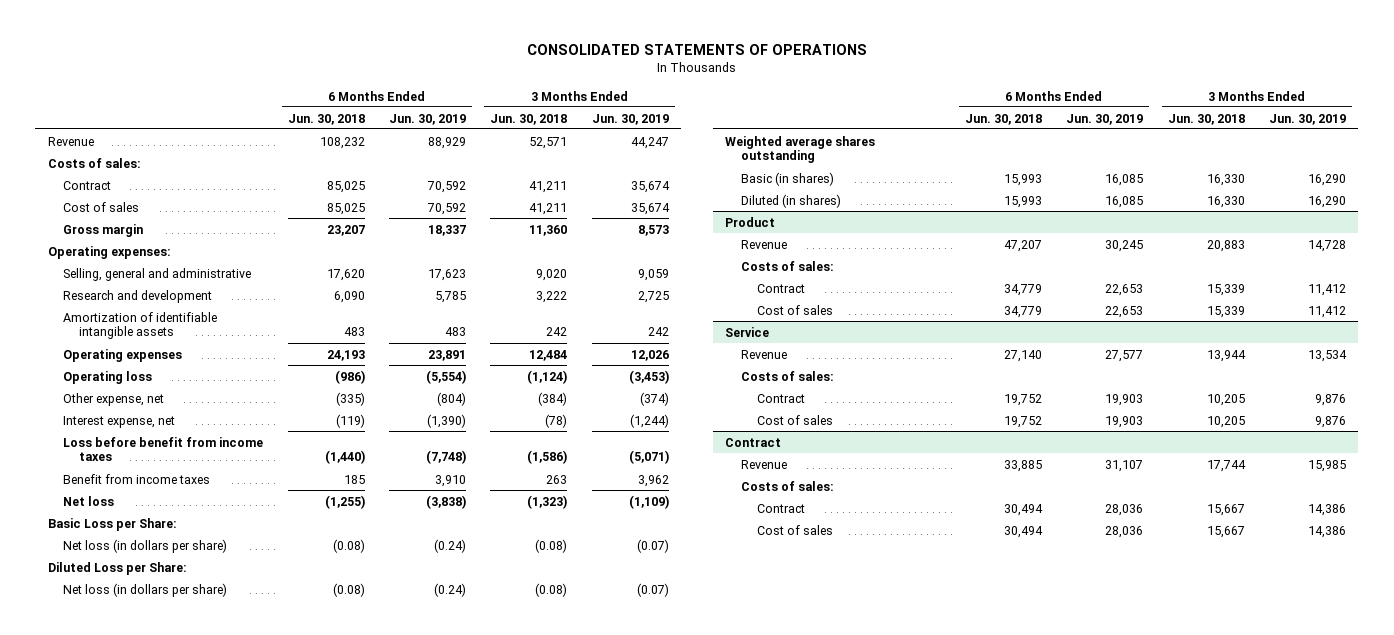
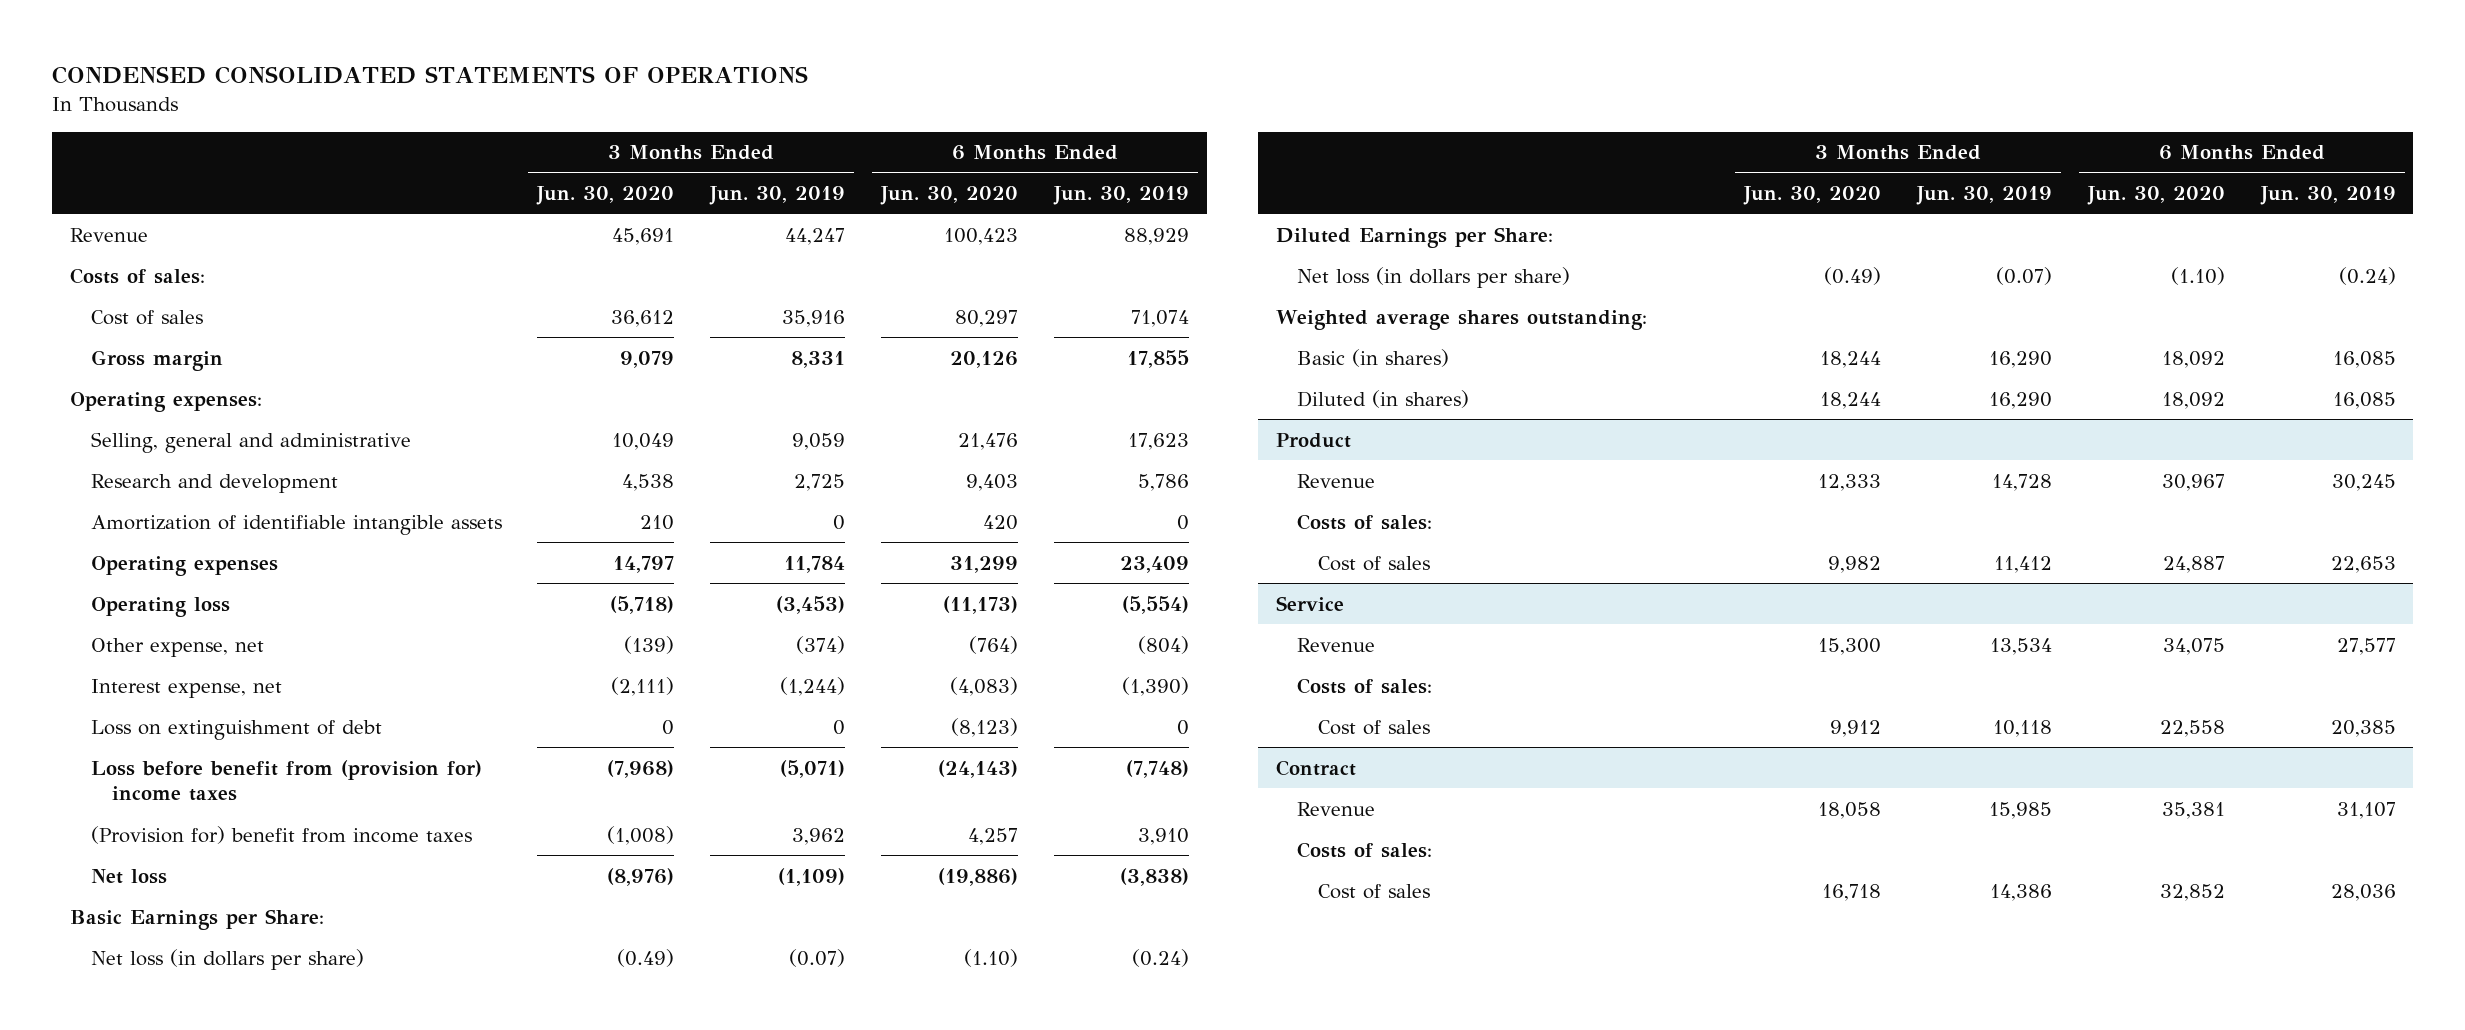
- CONSOLIDATED STATEMENTS OF OPERATIONS
+ CONDENSED CONSOLIDATED STATEMENTS OF OPERATIONS
- | 6 Months Ended Jun. 30, 2018 | 6 Months Ended Jun. 30, 2019 | 3 Months Ended Jun. 30, 2018 | 3 Months Ended Jun. 30, 2019
+ | 3 Months Ended Jun. 30, 2020 | 3 Months Ended Jun. 30, 2019 | 6 Months Ended Jun. 30, 2020 | 6 Months Ended Jun. 30, 2019
- Contract | 85,025 | 70,592 | 41,211 | 35,674
- Cost of sales | 85,025 | 70,592 | 41,211 | 35,674
- Gross margin | 23,207 | 18,337 | 11,360 | 8,573
+ Cost of sales | 36,612 | 35,916 | 80,297 | 71,074
+ Gross margin | 9,079 | 8,331 | 20,126 | 17,855
- Research and development | 6,090 | 5,785 | 3,222 | 2,725
- Amortization of identifiable intangible assets | 483 | 483 | 242 | 242
- Operating expenses | 24,193 | 23,891 | 12,484 | 12,026
+ Research and development | 4,538 | 2,725 | 9,403 | 5,786
+ Amortization of identifiable intangible assets | 210 | 0 | 420 | 0
+ Operating expenses | 14,797 | 11,784 | 31,299 | 23,409
- Loss before benefit from income taxes | (1,440) | (7,748) | (1,586) | (5,071)
- Benefit from income taxes | 185 | 3,910 | 263 | 3,962
+ Loss on extinguishment of debt | 0 | 0 | (8,123) | 0
+ Loss before benefit from (provision for) income taxes | (7,968) | (5,071) | (24,143) | (7,748)
+ (Provision for) benefit from income taxes | (1,008) | 3,962 | 4,257 | 3,910
- Basic Loss per Share:
+ Basic Earnings per Share:
- Diluted Loss per Share:
+ Diluted Earnings per Share:
- Weighted average shares outstanding
+ Weighted average shares outstanding:
@ Product
- Contract | 34,779 | 22,653 | 15,339 | 11,412
@ Service
- Contract | 19,752 | 19,903 | 10,205 | 9,876
- Cost of sales | 19,752 | 19,903 | 10,205 | 9,876
+ Cost of sales | 9,912 | 10,118 | 22,558 | 20,385
@ Contract
- Contract | 30,494 | 28,036 | 15,667 | 14,386

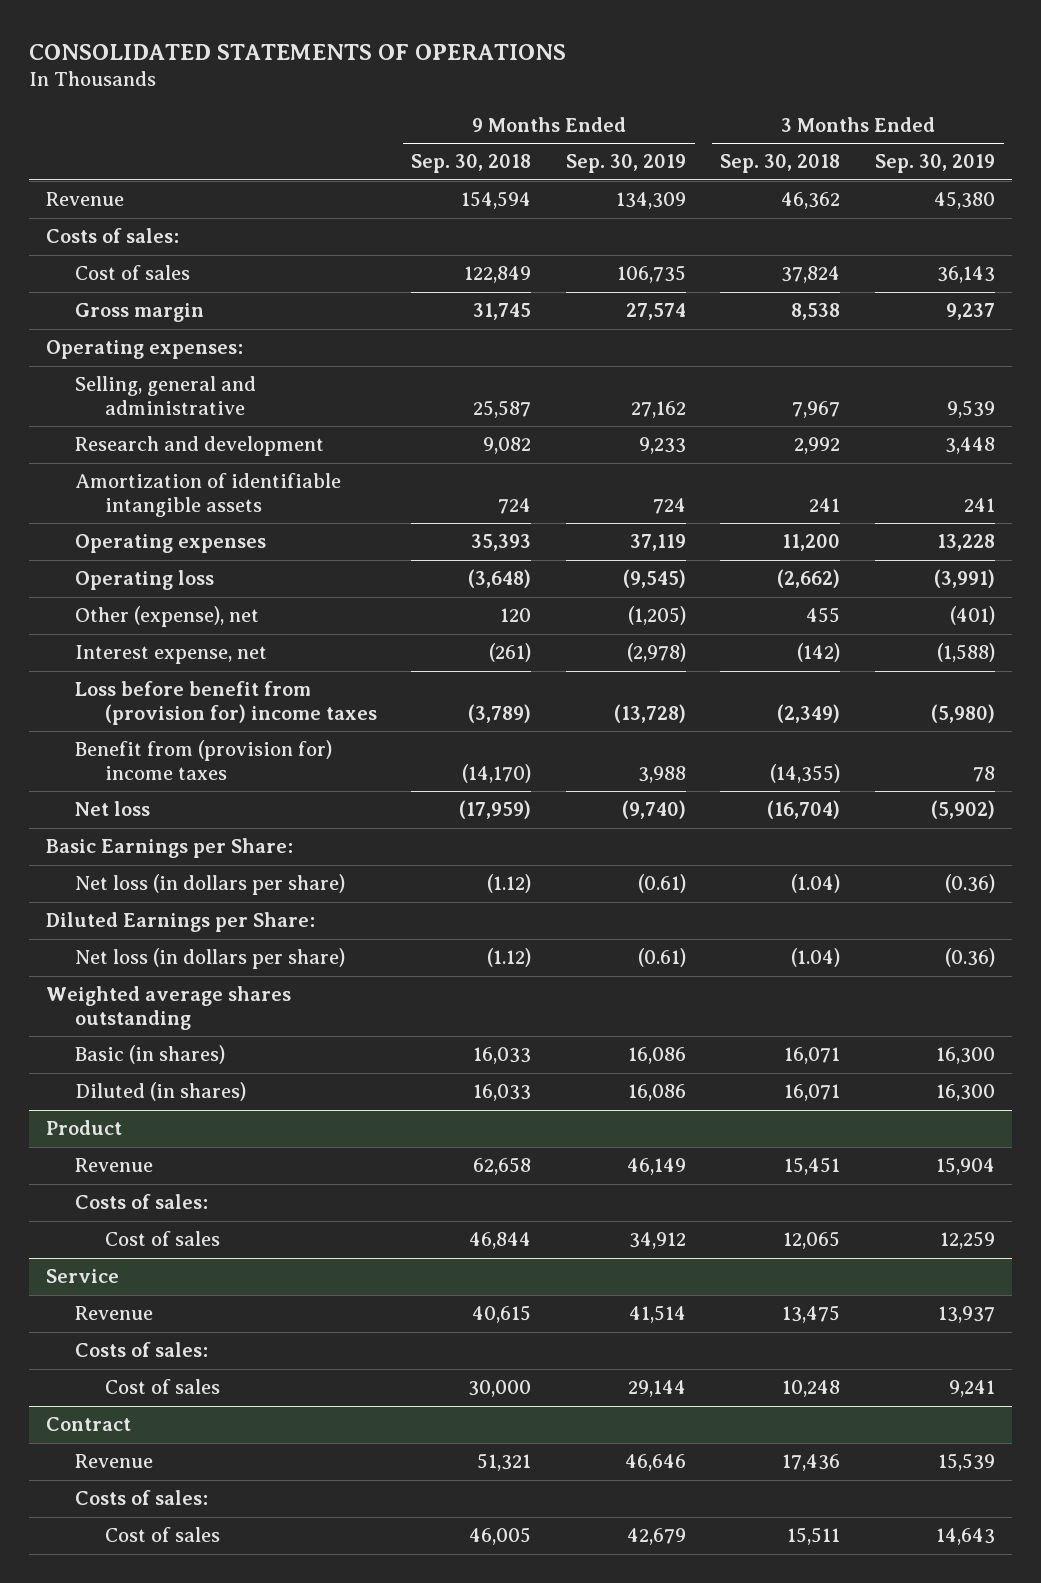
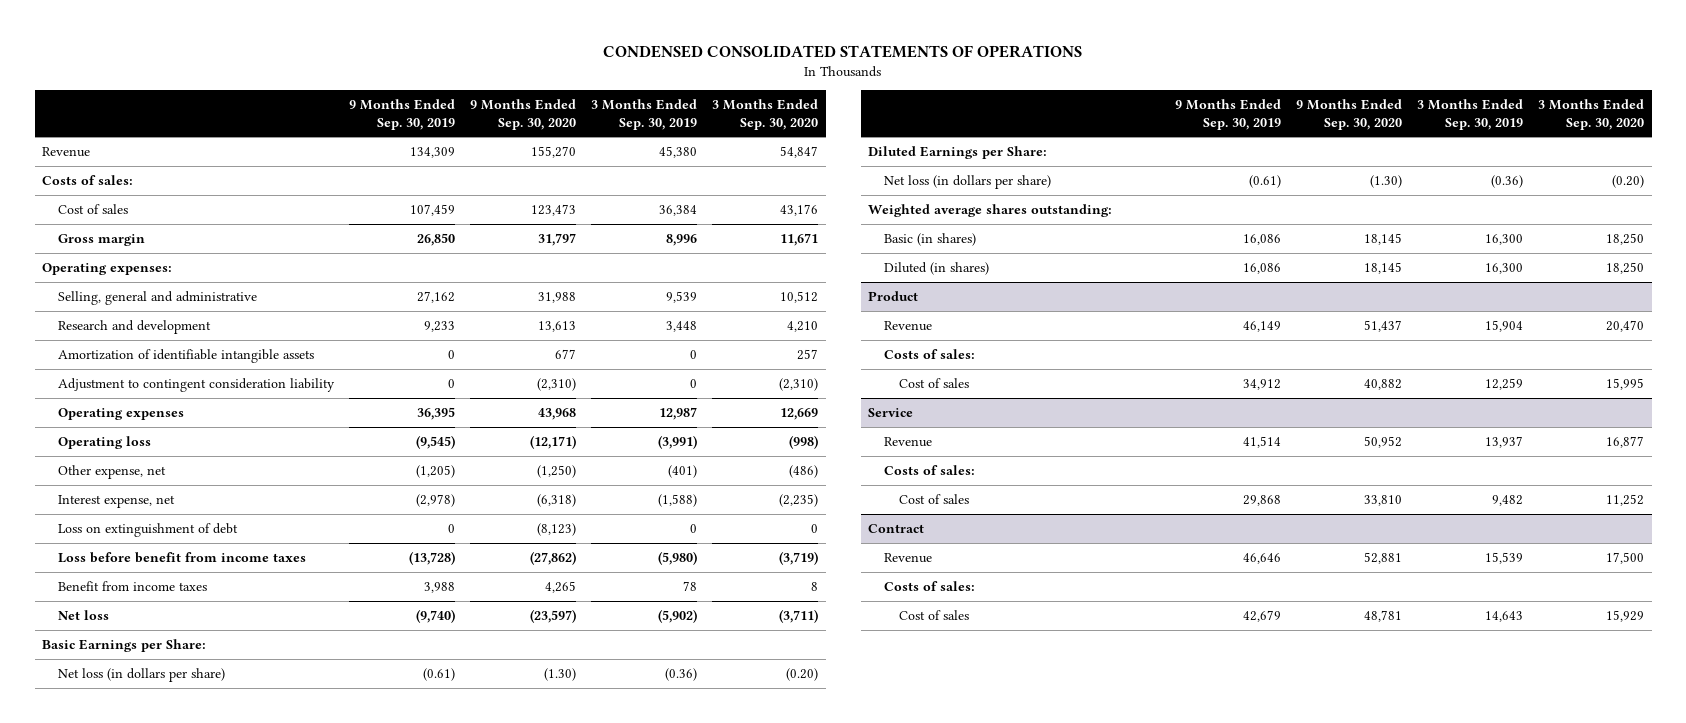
- CONSOLIDATED STATEMENTS OF OPERATIONS
+ CONDENSED CONSOLIDATED STATEMENTS OF OPERATIONS
- | 9 Months Ended Sep. 30, 2018 | 9 Months Ended Sep. 30, 2019 | 3 Months Ended Sep. 30, 2018 | 3 Months Ended Sep. 30, 2019
+ | 9 Months Ended Sep. 30, 2019 | 9 Months Ended Sep. 30, 2020 | 3 Months Ended Sep. 30, 2019 | 3 Months Ended Sep. 30, 2020
- Cost of sales | 122,849 | 106,735 | 37,824 | 36,143
- Gross margin | 31,745 | 27,574 | 8,538 | 9,237
+ Cost of sales | 107,459 | 123,473 | 36,384 | 43,176
+ Gross margin | 26,850 | 31,797 | 8,996 | 11,671
- Amortization of identifiable intangible assets | 724 | 724 | 241 | 241
- Operating expenses | 35,393 | 37,119 | 11,200 | 13,228
+ Amortization of identifiable intangible assets | 0 | 677 | 0 | 257
+ Adjustment to contingent consideration liability | 0 | (2,310) | 0 | (2,310)
+ Operating expenses | 36,395 | 43,968 | 12,987 | 12,669
- Other (expense), net | 120 | (1,205) | 455 | (401)
+ Other expense, net | (1,205) | (1,250) | (401) | (486)
- Loss before benefit from (provision for) income taxes | (3,789) | (13,728) | (2,349) | (5,980)
- Benefit from (provision for) income taxes | (14,170) | 3,988 | (14,355) | 78
+ Loss on extinguishment of debt | 0 | (8,123) | 0 | 0
+ Loss before benefit from income taxes | (13,728) | (27,862) | (5,980) | (3,719)
+ Benefit from income taxes | 3,988 | 4,265 | 78 | 8
- Weighted average shares outstanding
+ Weighted average shares outstanding:
@ Service
- Cost of sales | 30,000 | 29,144 | 10,248 | 9,241
+ Cost of sales | 29,868 | 33,810 | 9,482 | 11,252

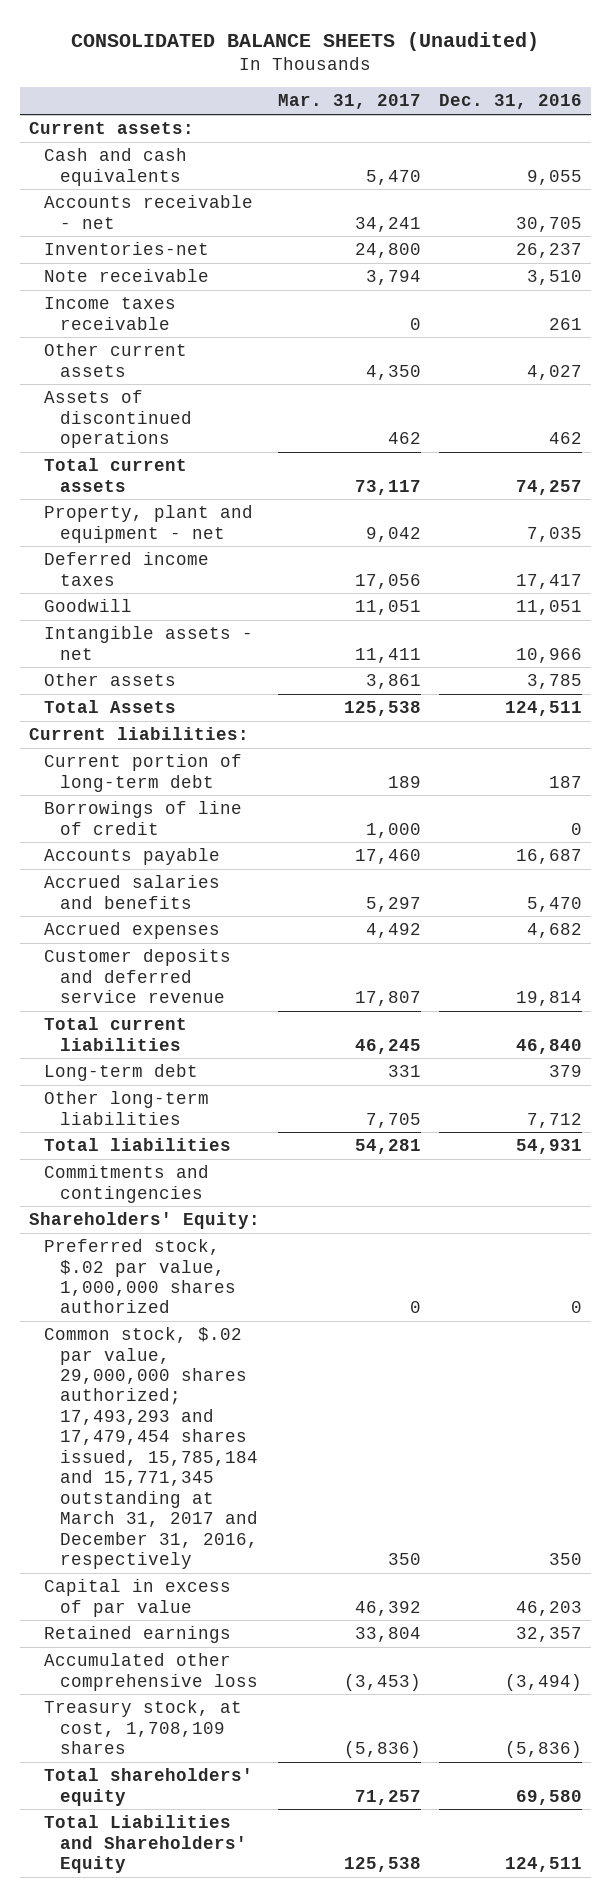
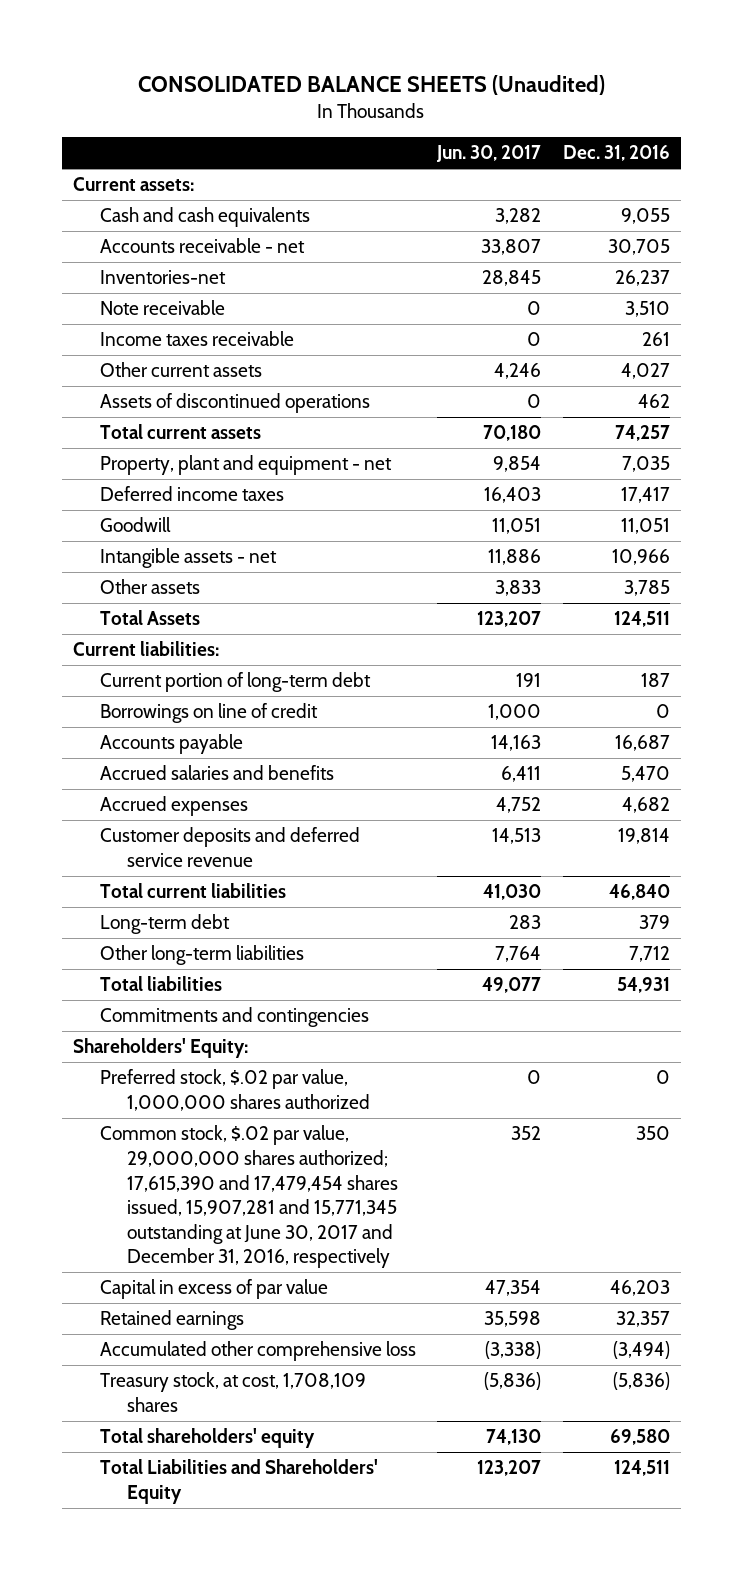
- | Mar. 31, 2017 | Dec. 31, 2016
+ | Jun. 30, 2017 | Dec. 31, 2016
- Borrowings of line of credit | 1,000 | 0
+ Borrowings on line of credit | 1,000 | 0
- Common stock, $.02 par value, 29,000,000 shares authorized; 17,493,293 and 17,479,454 shares issued, 15,785,184 and 15,771,345 outstanding at March 31, 2017 and December 31, 2016, respectively | 350 | 350
+ Common stock, $.02 par value, 29,000,000 shares authorized; 17,615,390 and 17,479,454 shares issued, 15,907,281 and 15,771,345 outstanding at June 30, 2017 and December 31, 2016, respectively | 352 | 350

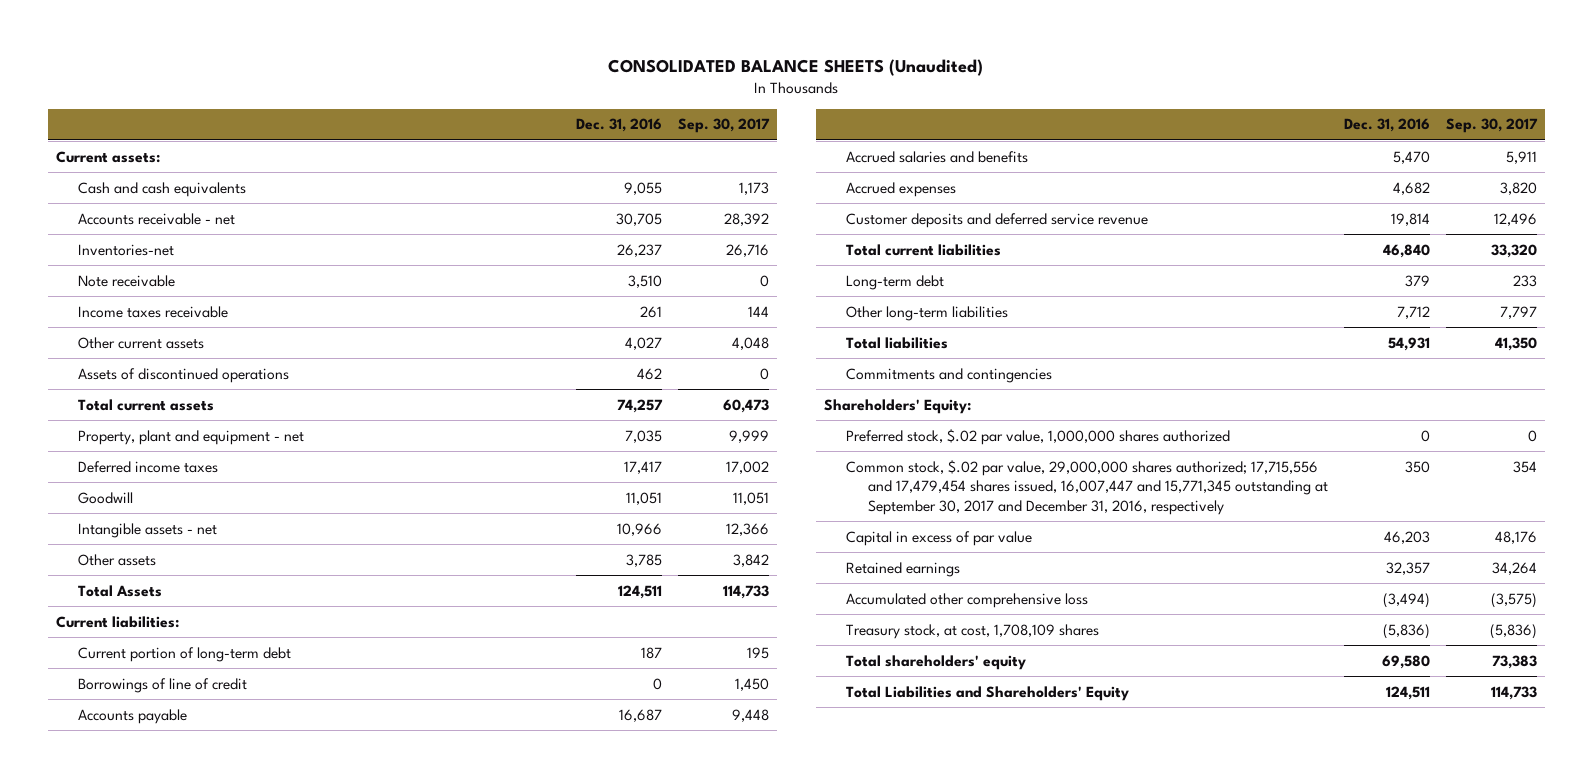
- | Jun. 30, 2017 | Dec. 31, 2016
+ | Dec. 31, 2016 | Sep. 30, 2017
- Borrowings on line of credit | 1,000 | 0
+ Borrowings of line of credit | 0 | 1,450
- Common stock, $.02 par value, 29,000,000 shares authorized; 17,615,390 and 17,479,454 shares issued, 15,907,281 and 15,771,345 outstanding at June 30, 2017 and December 31, 2016, respectively | 352 | 350
+ Common stock, $.02 par value, 29,000,000 shares authorized; 17,715,556 and 17,479,454 shares issued, 16,007,447 and 15,771,345 outstanding at September 30, 2017 and December 31, 2016, respectively | 350 | 354

